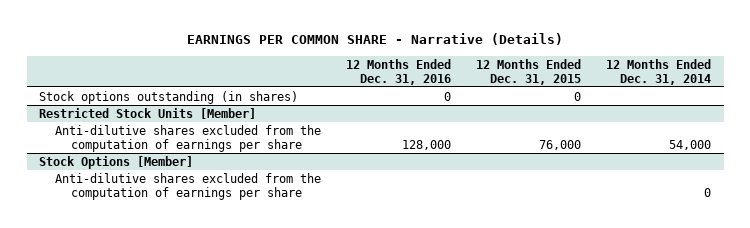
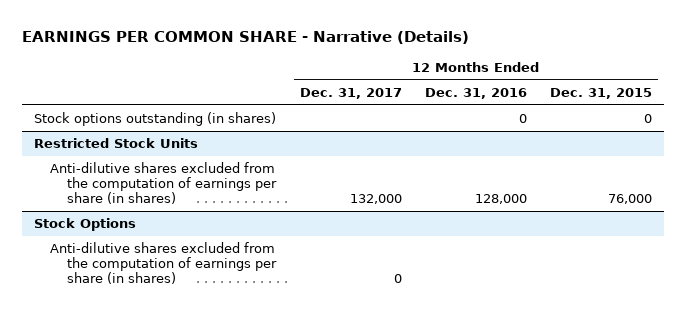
- | 12 Months Ended Dec. 31, 2016 | 12 Months Ended Dec. 31, 2015 | 12 Months Ended Dec. 31, 2014
+ | 12 Months Ended Dec. 31, 2017 | 12 Months Ended Dec. 31, 2016 | 12 Months Ended Dec. 31, 2015
- Restricted Stock Units [Member]
- Anti-dilutive shares excluded from the computation of earnings per share | 128,000 | 76,000 | 54,000
- Stock Options [Member]
- Anti-dilutive shares excluded from the computation of earnings per share | | | 0
+ Restricted Stock Units
+ Anti-dilutive shares excluded from the computation of earnings per share (in shares) | 132,000 | 128,000 | 76,000
+ Stock Options
+ Anti-dilutive shares excluded from the computation of earnings per share (in shares) | 0 | |

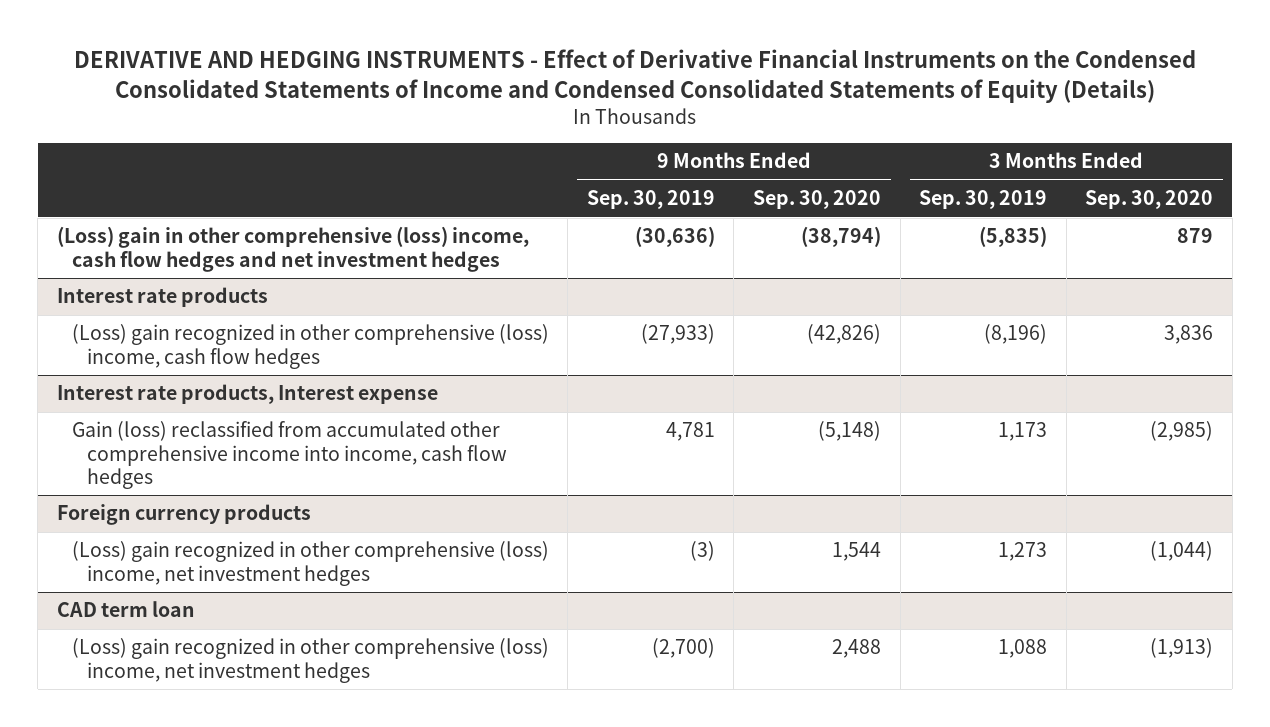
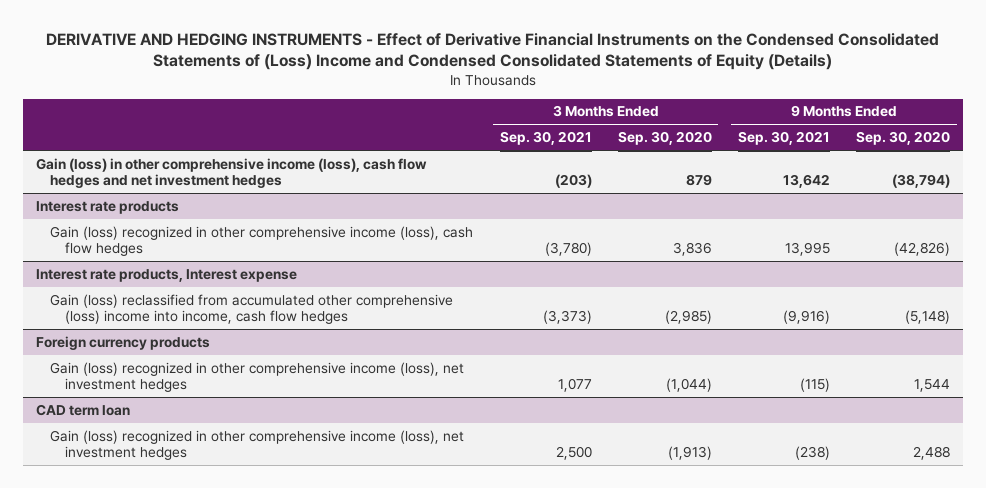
- DERIVATIVE AND HEDGING INSTRUMENTS - Effect of Derivative Financial Instruments on the Condensed Consolidated Statements of Income and Condensed Consolidated Statements of Equity (Details)
+ DERIVATIVE AND HEDGING INSTRUMENTS - Effect of Derivative Financial Instruments on the Condensed Consolidated Statements of (Loss) Income and Condensed Consolidated Statements of Equity (Details)
- | 9 Months Ended Sep. 30, 2019 | 9 Months Ended Sep. 30, 2020 | 3 Months Ended Sep. 30, 2019 | 3 Months Ended Sep. 30, 2020
+ | 3 Months Ended Sep. 30, 2021 | 3 Months Ended Sep. 30, 2020 | 9 Months Ended Sep. 30, 2021 | 9 Months Ended Sep. 30, 2020
- (Loss) gain in other comprehensive (loss) income, cash flow hedges and net investment hedges | (30,636) | (38,794) | (5,835) | 879
+ Gain (loss) in other comprehensive income (loss), cash flow hedges and net investment hedges | (203) | 879 | 13,642 | (38,794)
@ Interest rate products
- (Loss) gain recognized in other comprehensive (loss) income, cash flow hedges | (27,933) | (42,826) | (8,196) | 3,836
+ Gain (loss) recognized in other comprehensive income (loss), cash flow hedges | (3,780) | 3,836 | 13,995 | (42,826)
@ Interest rate products, Interest expense
- Gain (loss) reclassified from accumulated other comprehensive income into income, cash flow hedges | 4,781 | (5,148) | 1,173 | (2,985)
+ Gain (loss) reclassified from accumulated other comprehensive (loss) income into income, cash flow hedges | (3,373) | (2,985) | (9,916) | (5,148)
@ Foreign currency products
- (Loss) gain recognized in other comprehensive (loss) income, net investment hedges | (3) | 1,544 | 1,273 | (1,044)
+ Gain (loss) recognized in other comprehensive income (loss), net investment hedges | 1,077 | (1,044) | (115) | 1,544
@ CAD term loan
- (Loss) gain recognized in other comprehensive (loss) income, net investment hedges | (2,700) | 2,488 | 1,088 | (1,913)
+ Gain (loss) recognized in other comprehensive income (loss), net investment hedges | 2,500 | (1,913) | (238) | 2,488

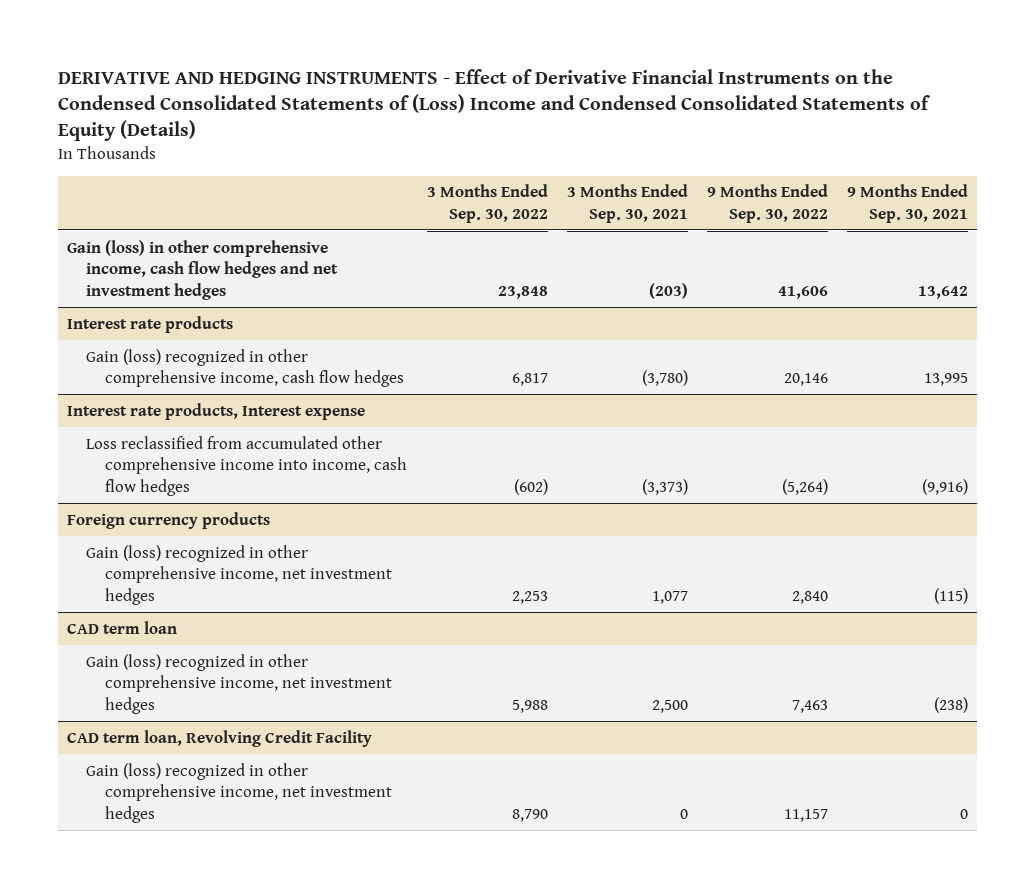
- | 3 Months Ended Sep. 30, 2021 | 3 Months Ended Sep. 30, 2020 | 9 Months Ended Sep. 30, 2021 | 9 Months Ended Sep. 30, 2020
+ | 3 Months Ended Sep. 30, 2022 | 3 Months Ended Sep. 30, 2021 | 9 Months Ended Sep. 30, 2022 | 9 Months Ended Sep. 30, 2021
- Gain (loss) in other comprehensive income (loss), cash flow hedges and net investment hedges | (203) | 879 | 13,642 | (38,794)
+ Gain (loss) in other comprehensive income, cash flow hedges and net investment hedges | 23,848 | (203) | 41,606 | 13,642
@ Interest rate products
- Gain (loss) recognized in other comprehensive income (loss), cash flow hedges | (3,780) | 3,836 | 13,995 | (42,826)
+ Gain (loss) recognized in other comprehensive income, cash flow hedges | 6,817 | (3,780) | 20,146 | 13,995
@ Interest rate products, Interest expense
- Gain (loss) reclassified from accumulated other comprehensive (loss) income into income, cash flow hedges | (3,373) | (2,985) | (9,916) | (5,148)
+ Loss reclassified from accumulated other comprehensive income into income, cash flow hedges | (602) | (3,373) | (5,264) | (9,916)
@ Foreign currency products
- Gain (loss) recognized in other comprehensive income (loss), net investment hedges | 1,077 | (1,044) | (115) | 1,544
+ Gain (loss) recognized in other comprehensive income, net investment hedges | 2,253 | 1,077 | 2,840 | (115)
@ CAD term loan
- Gain (loss) recognized in other comprehensive income (loss), net investment hedges | 2,500 | (1,913) | (238) | 2,488
+ Gain (loss) recognized in other comprehensive income, net investment hedges | 5,988 | 2,500 | 7,463 | (238)
+ CAD term loan, Revolving Credit Facility
+ Gain (loss) recognized in other comprehensive income, net investment hedges | 8,790 | 0 | 11,157 | 0

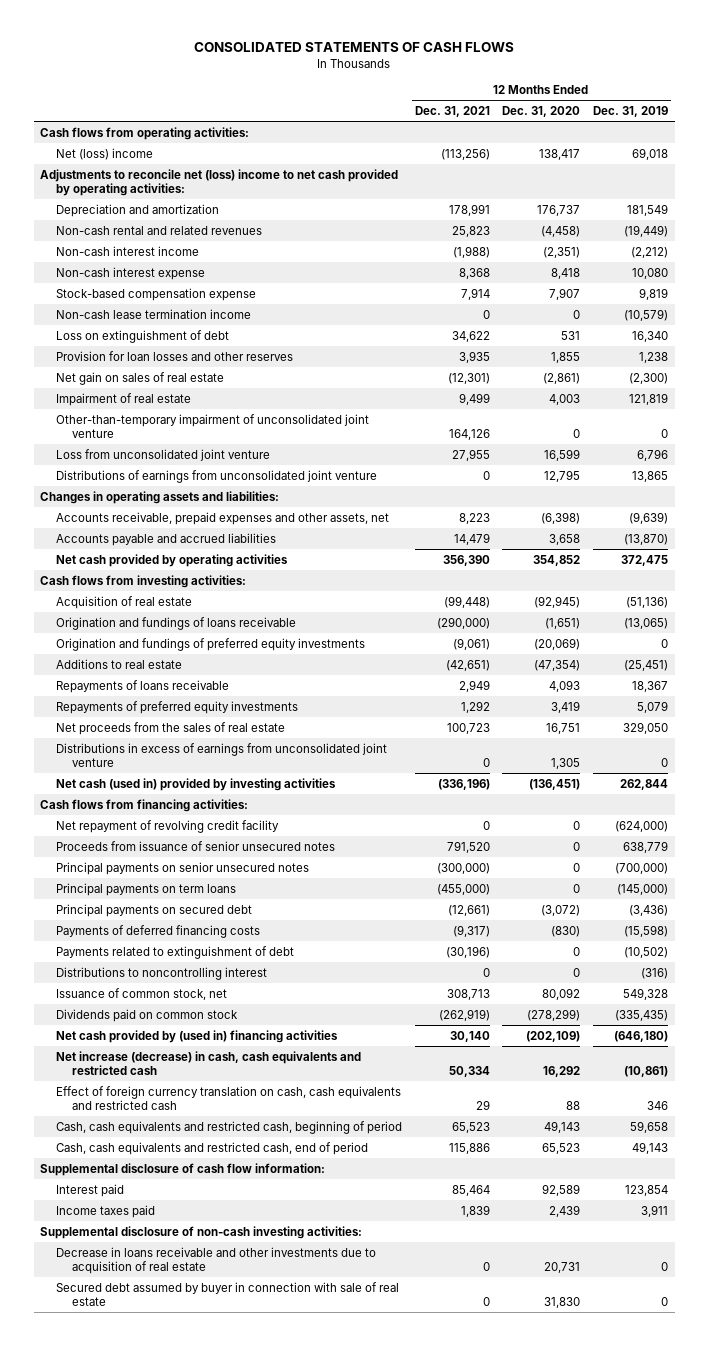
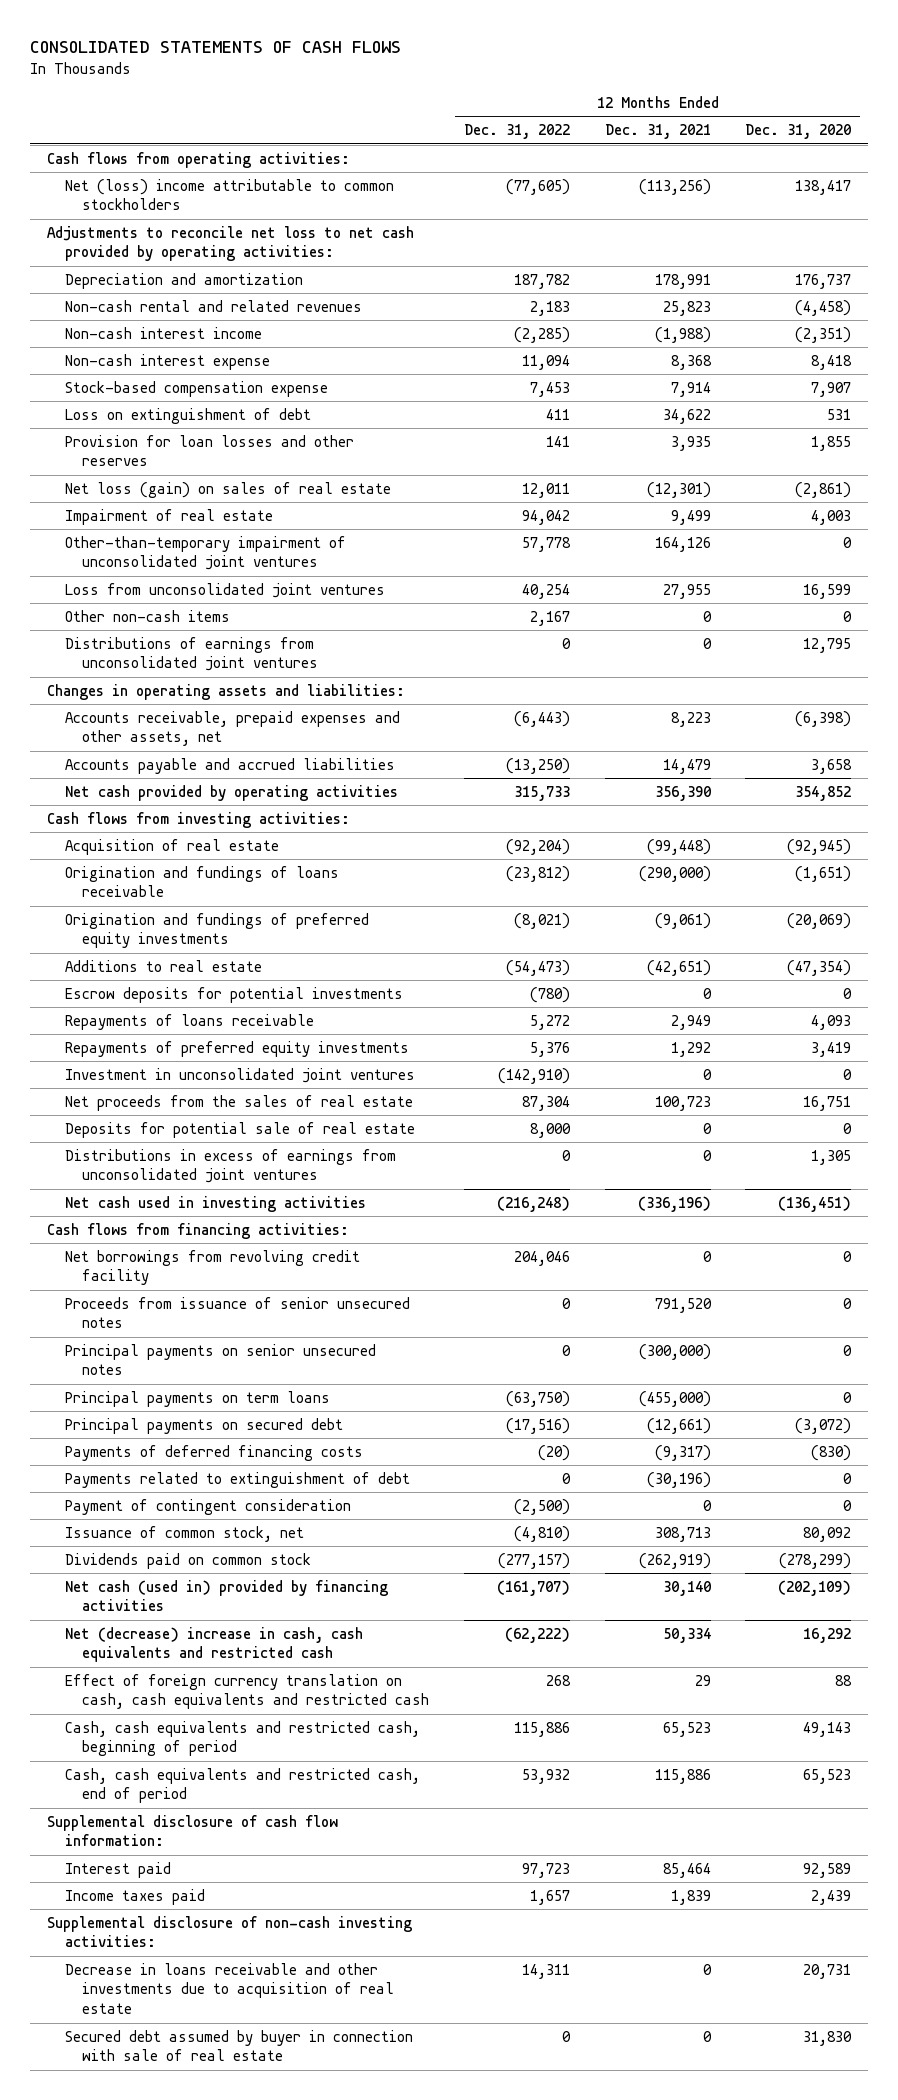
- | 12 Months Ended Dec. 31, 2021 | 12 Months Ended Dec. 31, 2020 | 12 Months Ended Dec. 31, 2019
+ | 12 Months Ended Dec. 31, 2022 | 12 Months Ended Dec. 31, 2021 | 12 Months Ended Dec. 31, 2020
- Net (loss) income | (113,256) | 138,417 | 69,018
- Adjustments to reconcile net (loss) income to net cash provided by operating activities:
+ Net (loss) income attributable to common stockholders | (77,605) | (113,256) | 138,417
+ Adjustments to reconcile net loss to net cash provided by operating activities:
- Non-cash lease termination income | 0 | 0 | (10,579)
- Net gain on sales of real estate | (12,301) | (2,861) | (2,300)
+ Net loss (gain) on sales of real estate | 12,011 | (12,301) | (2,861)
- Other-than-temporary impairment of unconsolidated joint venture | 164,126 | 0 | 0
- Loss from unconsolidated joint venture | 27,955 | 16,599 | 6,796
- Distributions of earnings from unconsolidated joint venture | 0 | 12,795 | 13,865
+ Other-than-temporary impairment of unconsolidated joint ventures | 57,778 | 164,126 | 0
+ Loss from unconsolidated joint ventures | 40,254 | 27,955 | 16,599
+ Other non-cash items | 2,167 | 0 | 0
+ Distributions of earnings from unconsolidated joint ventures | 0 | 0 | 12,795
+ Escrow deposits for potential investments | (780) | 0 | 0
+ Investment in unconsolidated joint ventures | (142,910) | 0 | 0
- Distributions in excess of earnings from unconsolidated joint venture | 0 | 1,305 | 0
- Net cash (used in) provided by investing activities | (336,196) | (136,451) | 262,844
+ Deposits for potential sale of real estate | 8,000 | 0 | 0
+ Distributions in excess of earnings from unconsolidated joint ventures | 0 | 0 | 1,305
+ Net cash used in investing activities | (216,248) | (336,196) | (136,451)
- Net repayment of revolving credit facility | 0 | 0 | (624,000)
+ Net borrowings from revolving credit facility | 204,046 | 0 | 0
- Distributions to noncontrolling interest | 0 | 0 | (316)
+ Payment of contingent consideration | (2,500) | 0 | 0
- Net cash provided by (used in) financing activities | 30,140 | (202,109) | (646,180)
- Net increase (decrease) in cash, cash equivalents and restricted cash | 50,334 | 16,292 | (10,861)
+ Net cash (used in) provided by financing activities | (161,707) | 30,140 | (202,109)
+ Net (decrease) increase in cash, cash equivalents and restricted cash | (62,222) | 50,334 | 16,292

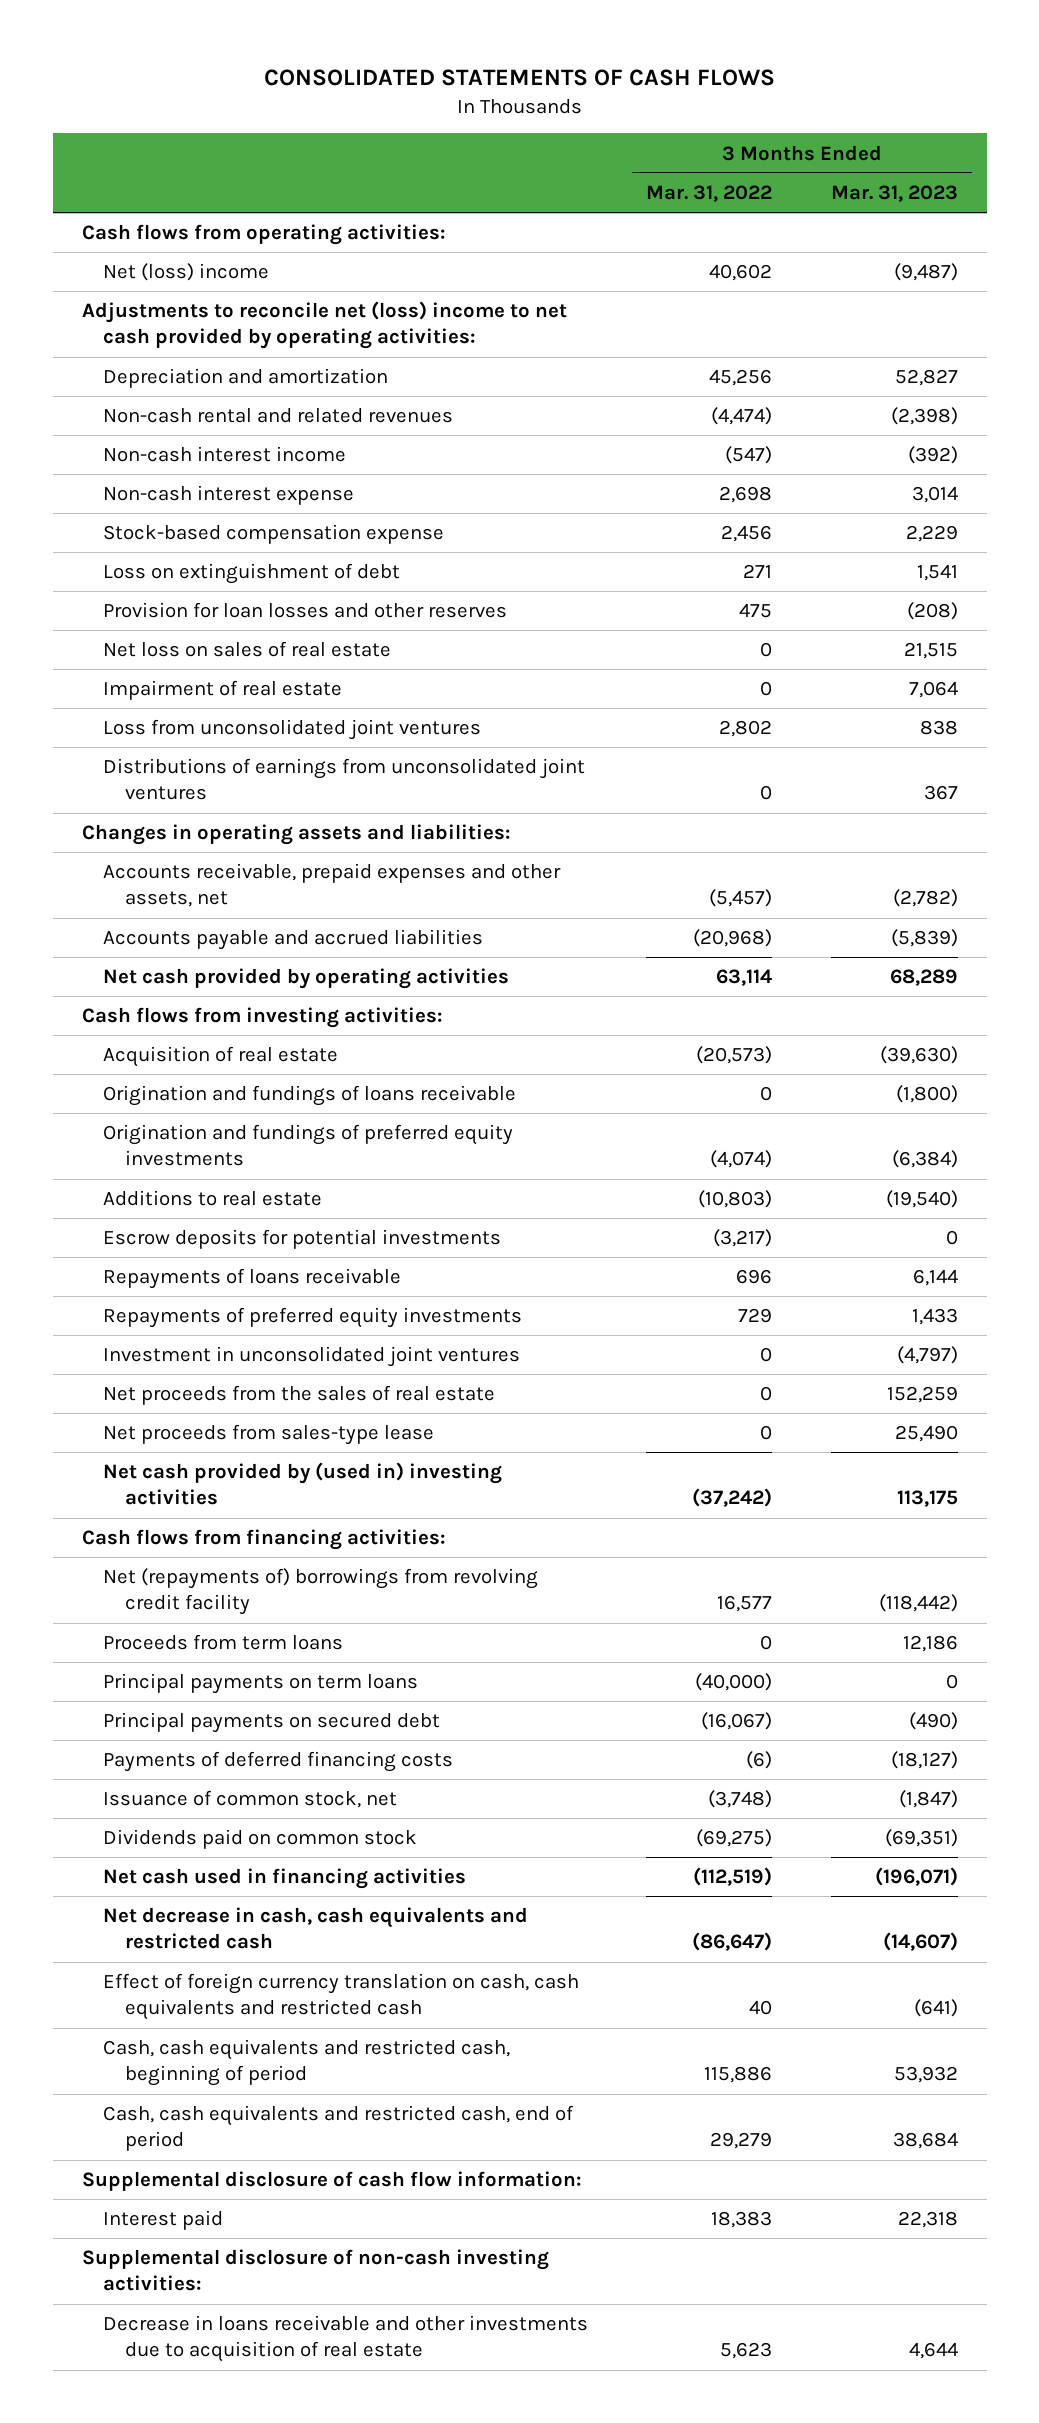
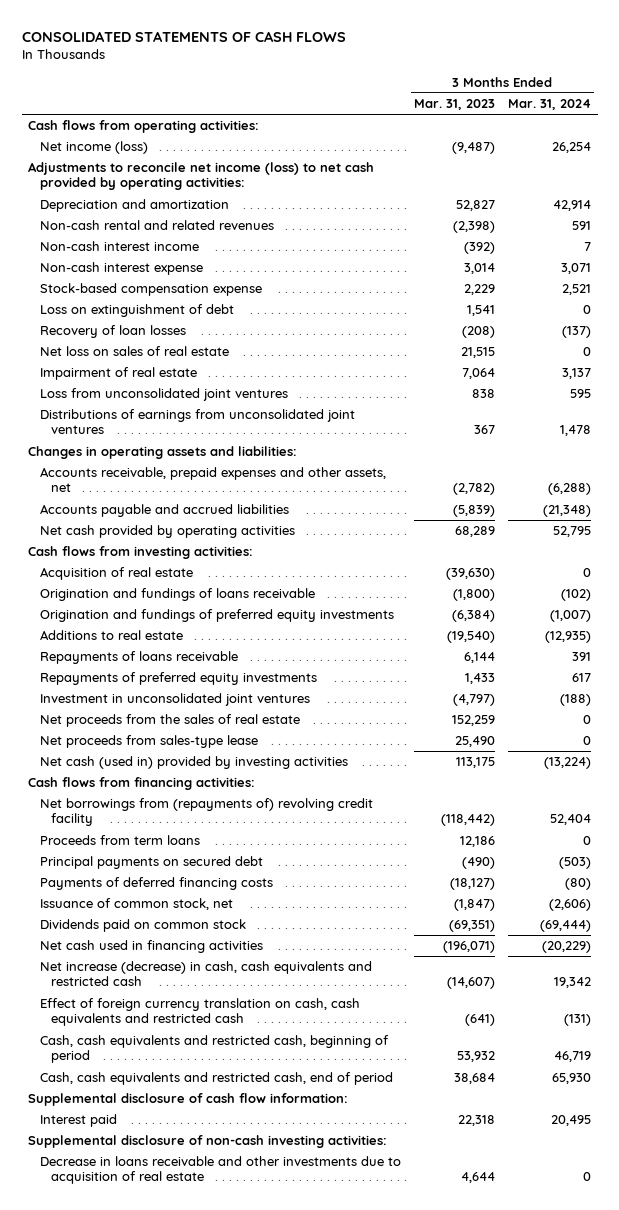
- | 3 Months Ended Mar. 31, 2022 | 3 Months Ended Mar. 31, 2023
+ | 3 Months Ended Mar. 31, 2023 | 3 Months Ended Mar. 31, 2024
- Net (loss) income | 40,602 | (9,487)
- Adjustments to reconcile net (loss) income to net cash provided by operating activities:
+ Net income (loss) | (9,487) | 26,254
+ Adjustments to reconcile net income (loss) to net cash provided by operating activities:
- Provision for loan losses and other reserves | 475 | (208)
+ Recovery of loan losses | (208) | (137)
- Escrow deposits for potential investments | (3,217) | 0
- Net cash provided by (used in) investing activities | (37,242) | 113,175
+ Net cash (used in) provided by investing activities | 113,175 | (13,224)
- Net (repayments of) borrowings from revolving credit facility | 16,577 | (118,442)
+ Net borrowings from (repayments of) revolving credit facility | (118,442) | 52,404
- Principal payments on term loans | (40,000) | 0
- Net decrease in cash, cash equivalents and restricted cash | (86,647) | (14,607)
+ Net increase (decrease) in cash, cash equivalents and restricted cash | (14,607) | 19,342

